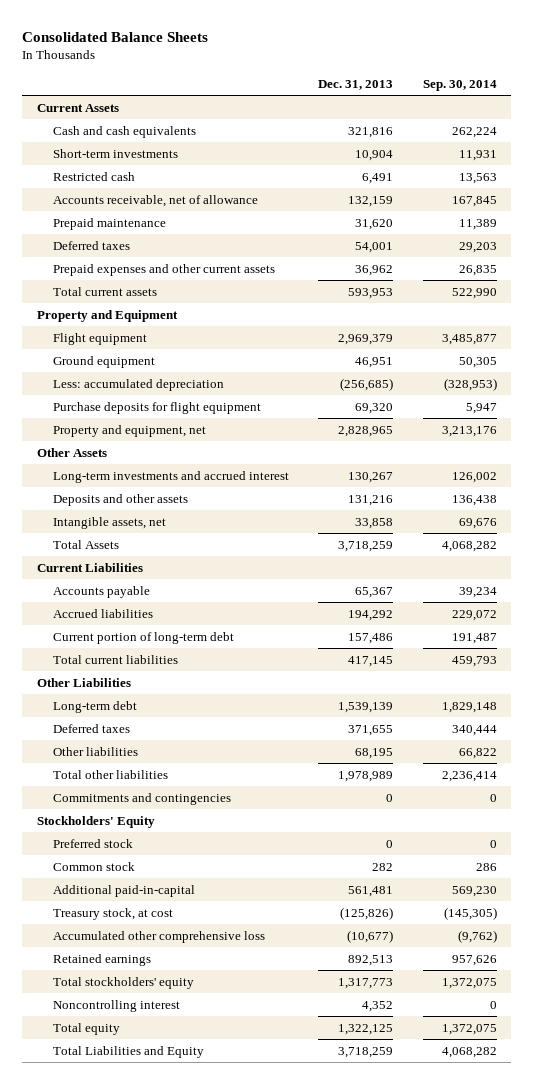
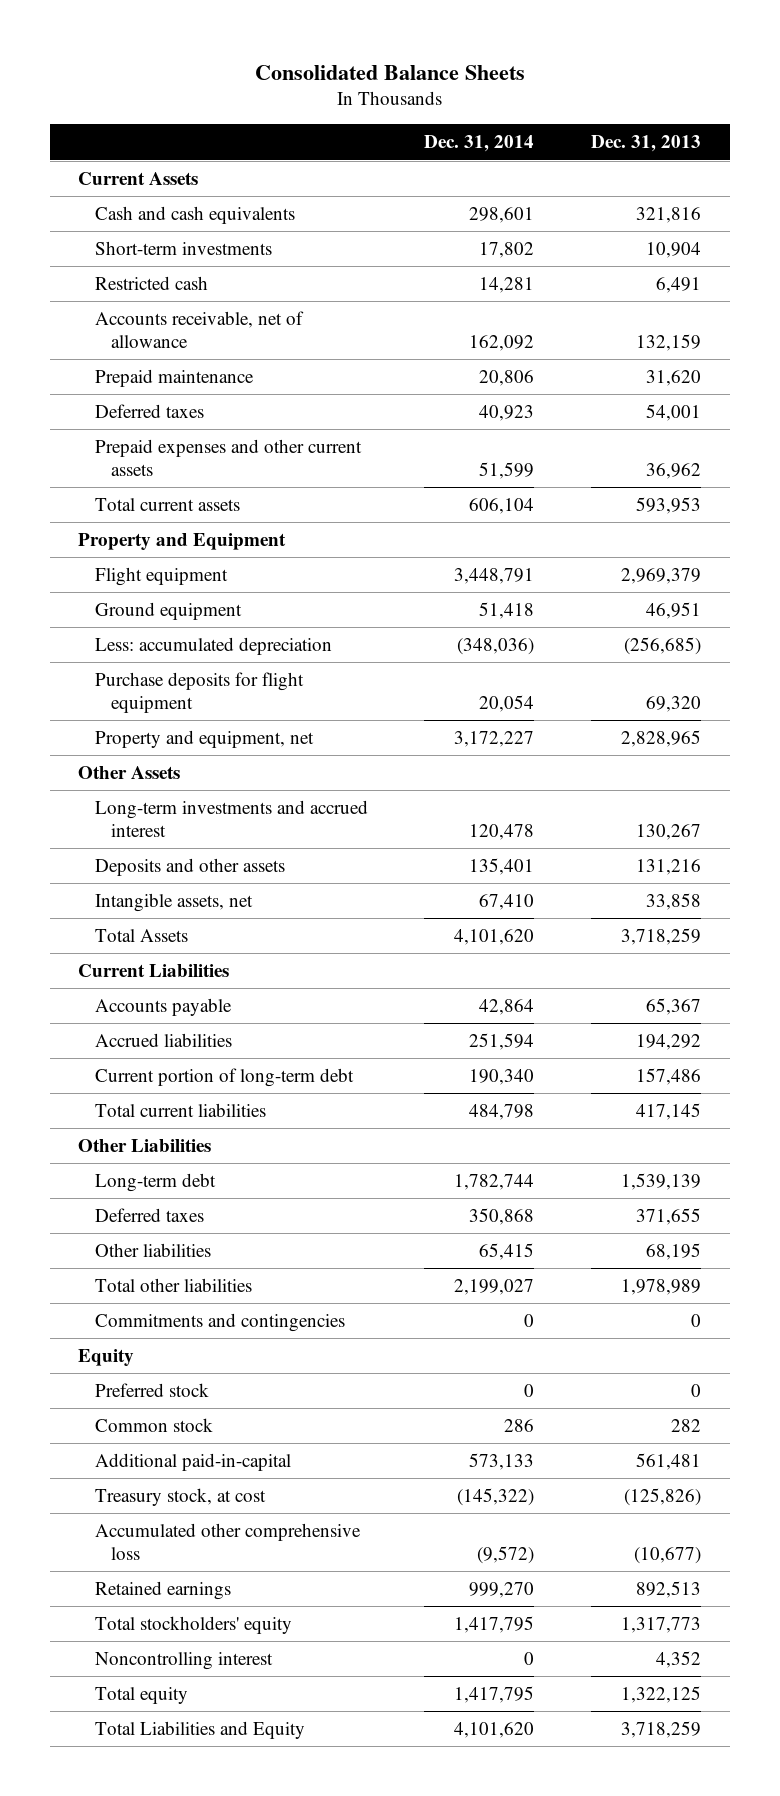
- | Dec. 31, 2013 | Sep. 30, 2014
+ | Dec. 31, 2014 | Dec. 31, 2013
- Stockholders' Equity
+ Equity

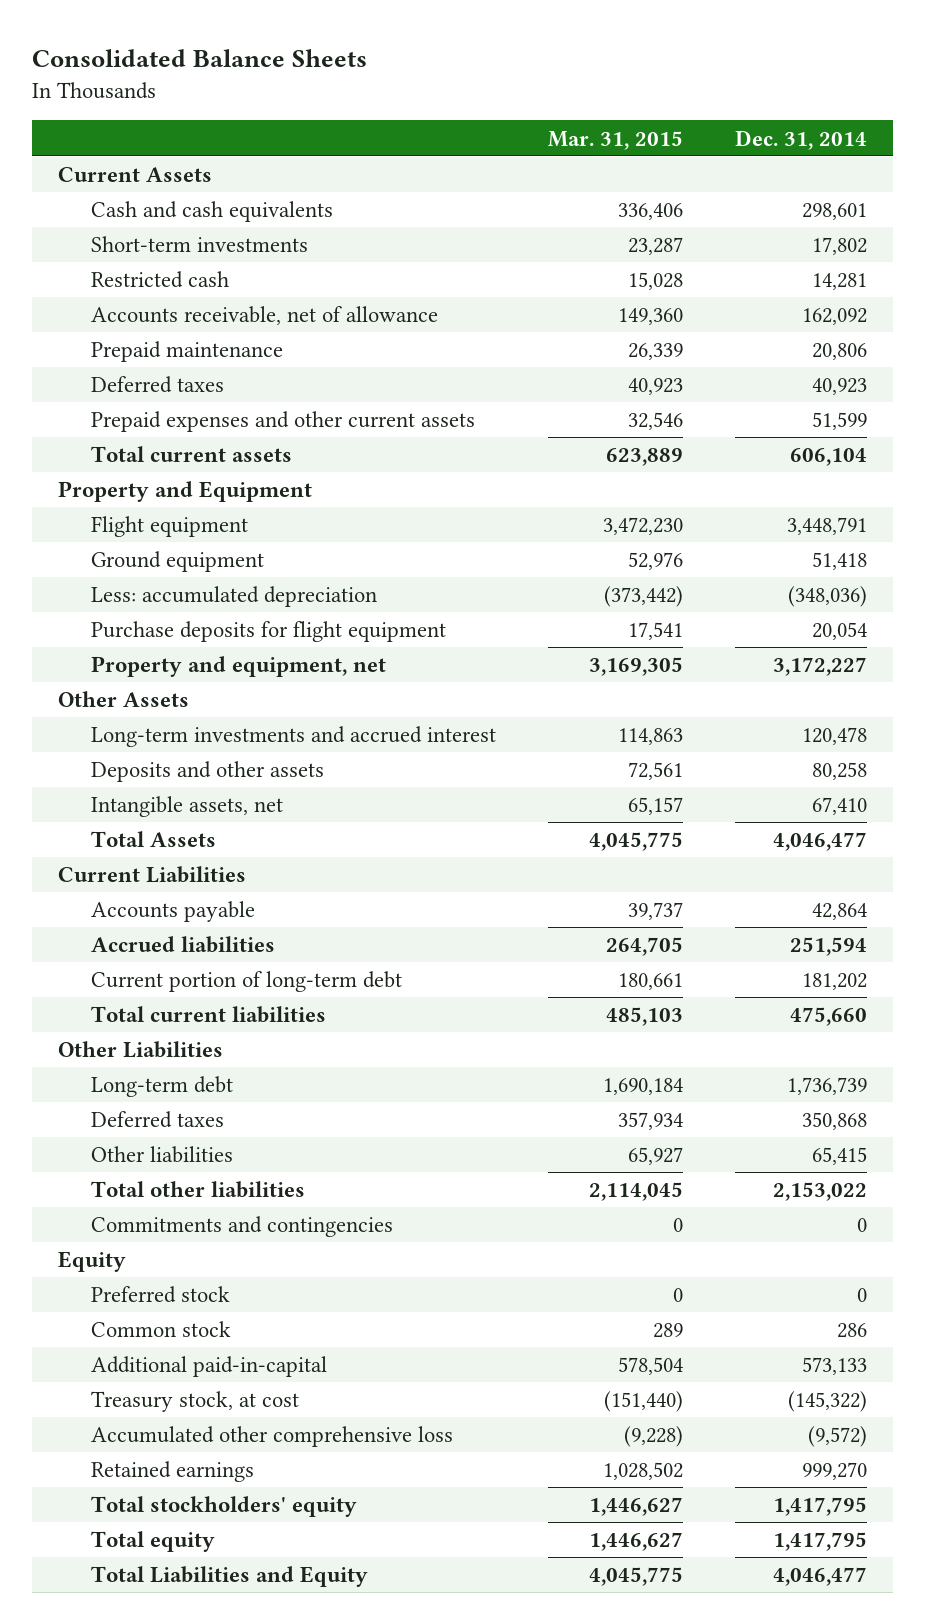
- | Dec. 31, 2014 | Dec. 31, 2013
+ | Mar. 31, 2015 | Dec. 31, 2014
- Deposits and other assets | 135,401 | 131,216
+ Deposits and other assets | 72,561 | 80,258
- Total Assets | 4,101,620 | 3,718,259
+ Total Assets | 4,045,775 | 4,046,477
- Current portion of long-term debt | 190,340 | 157,486
- Total current liabilities | 484,798 | 417,145
+ Current portion of long-term debt | 180,661 | 181,202
+ Total current liabilities | 485,103 | 475,660
- Long-term debt | 1,782,744 | 1,539,139
+ Long-term debt | 1,690,184 | 1,736,739
- Total other liabilities | 2,199,027 | 1,978,989
+ Total other liabilities | 2,114,045 | 2,153,022
- Noncontrolling interest | 0 | 4,352
- Total Liabilities and Equity | 4,101,620 | 3,718,259
+ Total Liabilities and Equity | 4,045,775 | 4,046,477

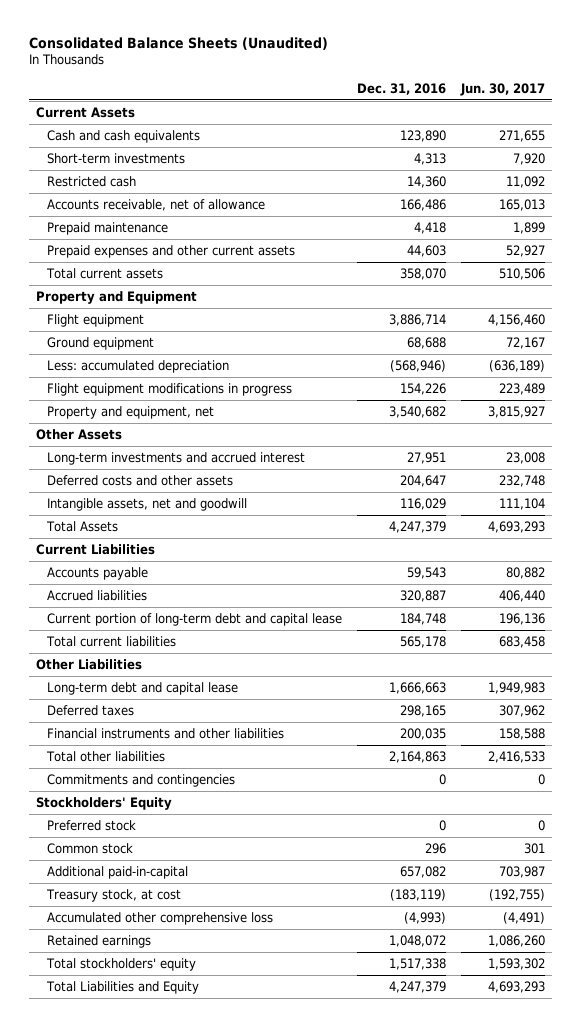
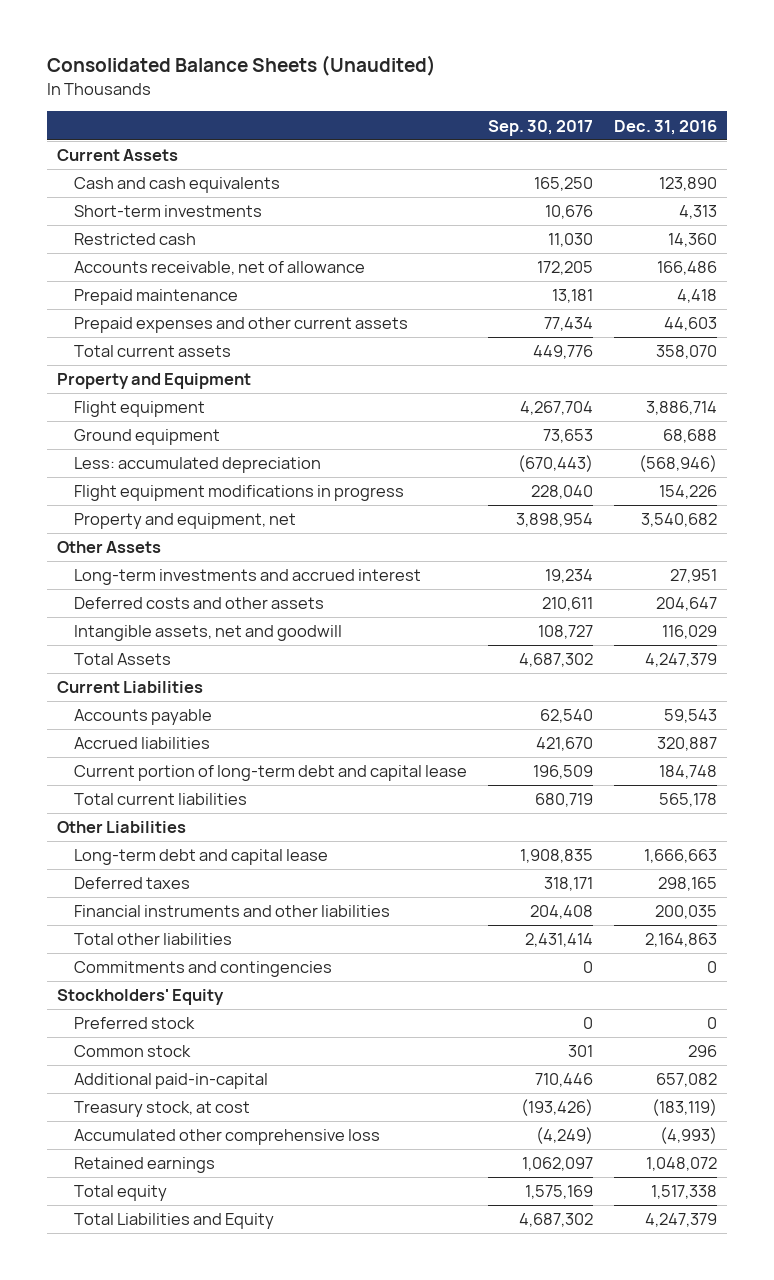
- | Dec. 31, 2016 | Jun. 30, 2017
+ | Sep. 30, 2017 | Dec. 31, 2016
- Total stockholders' equity | 1,517,338 | 1,593,302
+ Total equity | 1,575,169 | 1,517,338

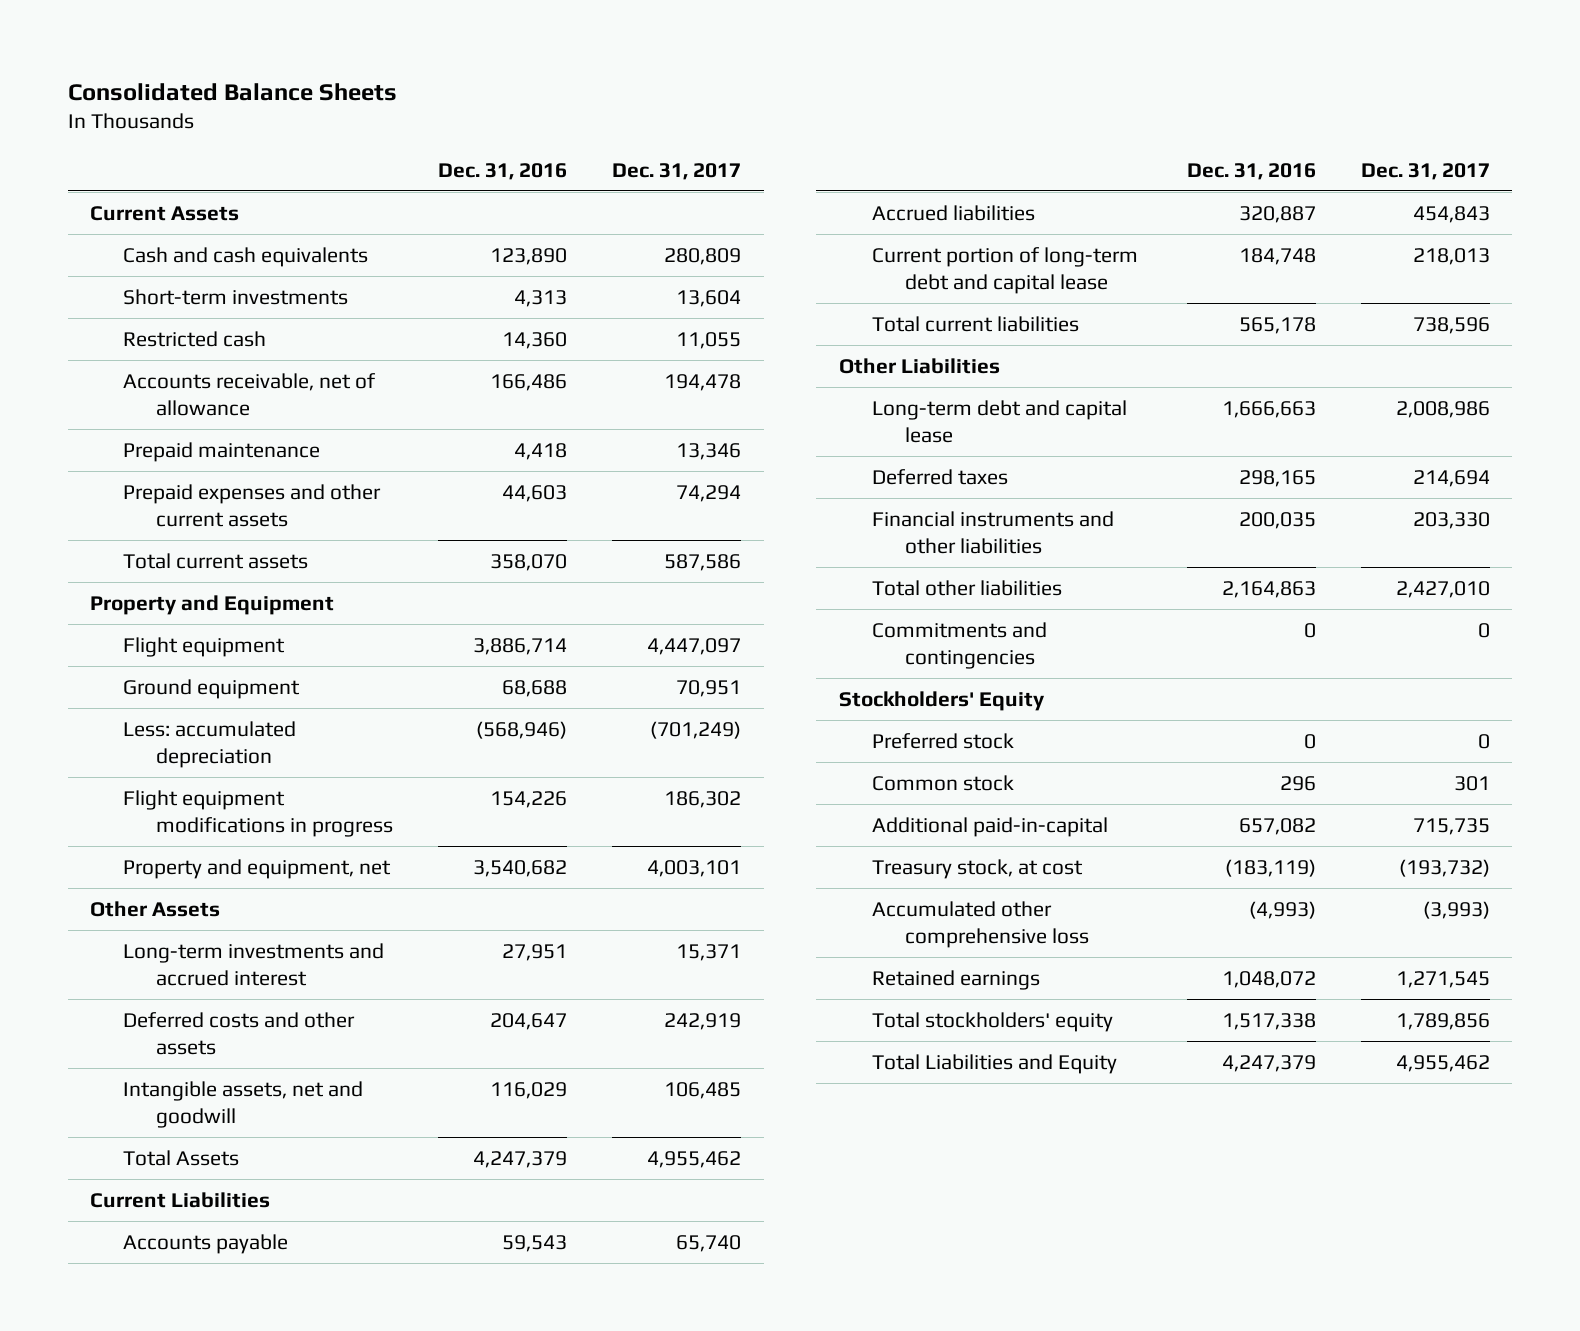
- Consolidated Balance Sheets (Unaudited)
+ Consolidated Balance Sheets
- | Sep. 30, 2017 | Dec. 31, 2016
+ | Dec. 31, 2016 | Dec. 31, 2017
- Total equity | 1,575,169 | 1,517,338
+ Total stockholders' equity | 1,517,338 | 1,789,856

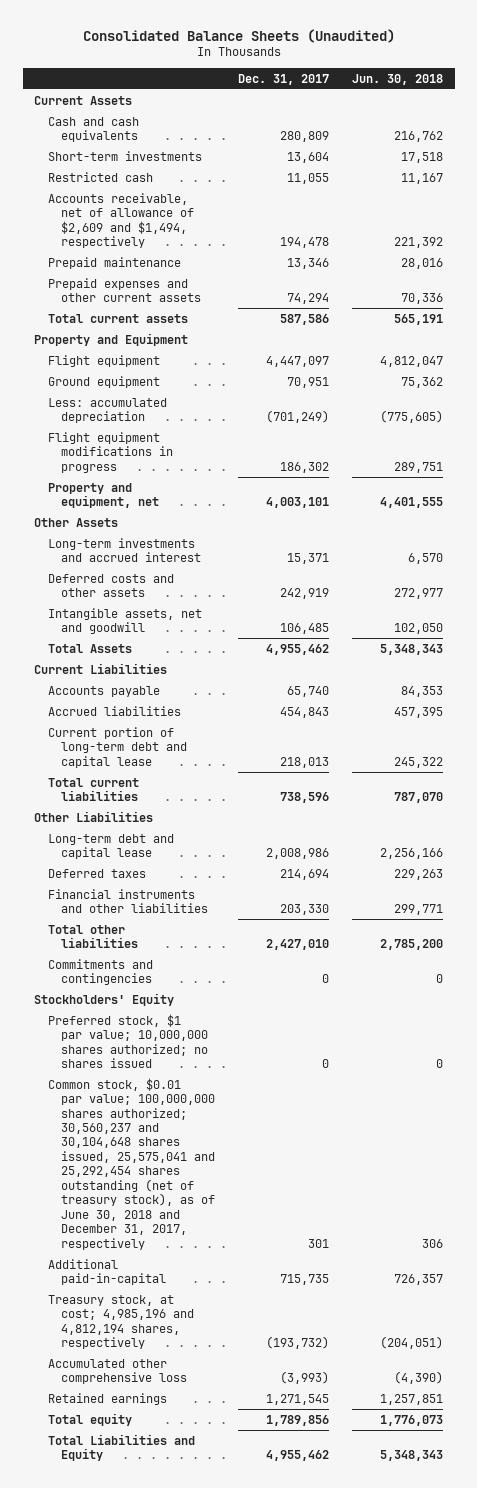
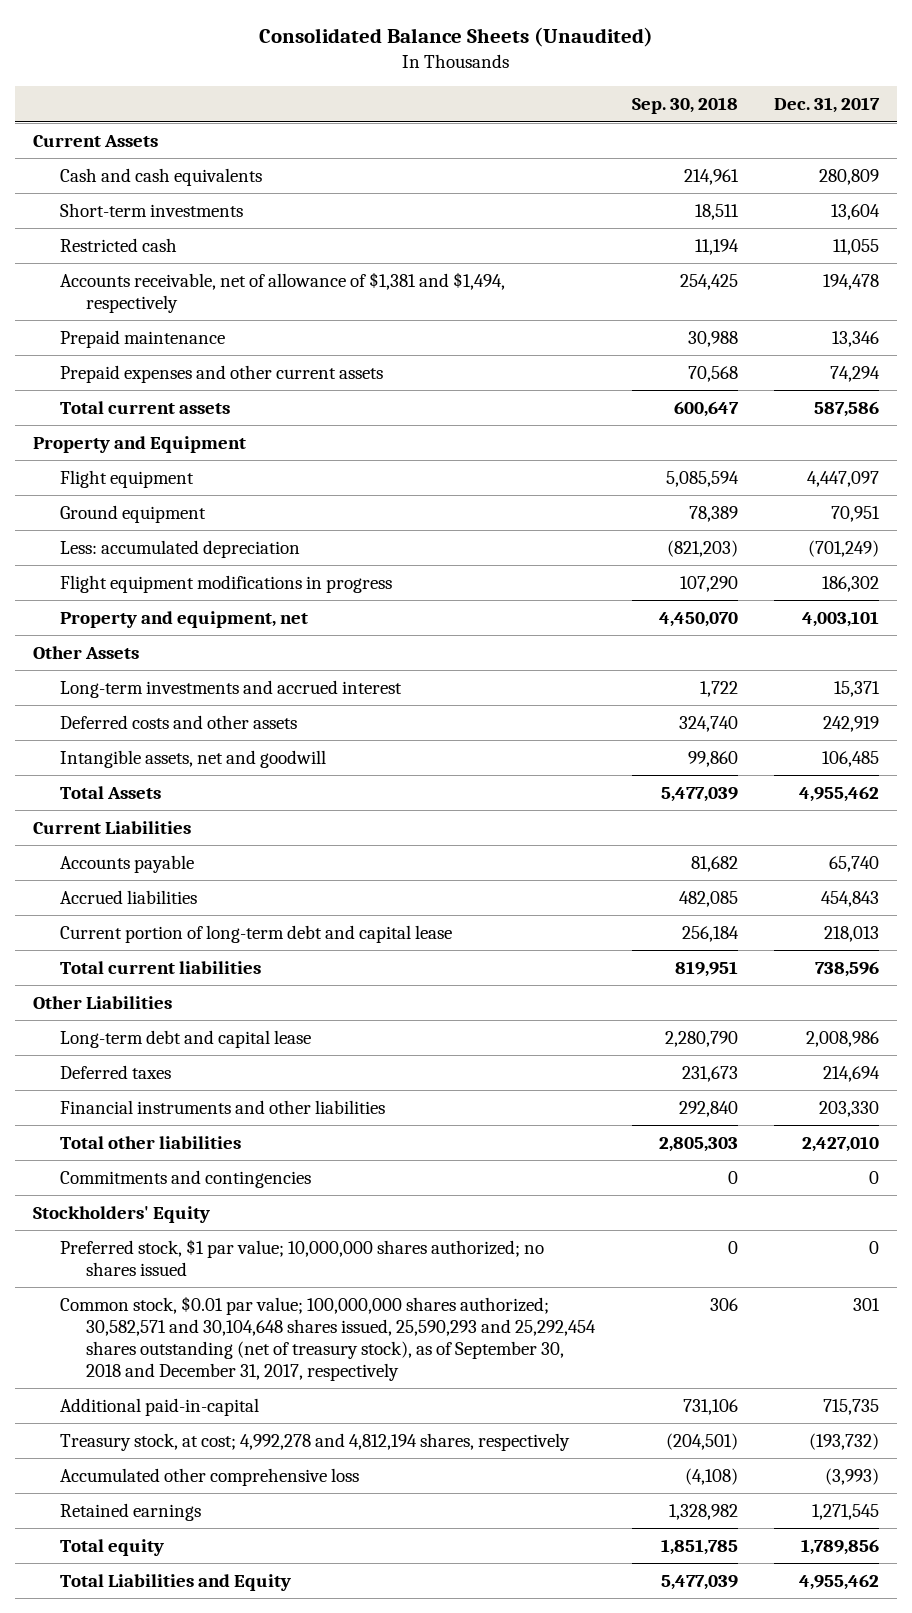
- | Dec. 31, 2017 | Jun. 30, 2018
+ | Sep. 30, 2018 | Dec. 31, 2017
- Accounts receivable, net of allowance of $2,609 and $1,494, respectively | 194,478 | 221,392
+ Accounts receivable, net of allowance of $1,381 and $1,494, respectively | 254,425 | 194,478
- Common stock, $0.01 par value; 100,000,000 shares authorized; 30,560,237 and 30,104,648 shares issued, 25,575,041 and 25,292,454 shares outstanding (net of treasury stock), as of June 30, 2018 and December 31, 2017, respectively | 301 | 306
+ Common stock, $0.01 par value; 100,000,000 shares authorized; 30,582,571 and 30,104,648 shares issued, 25,590,293 and 25,292,454 shares outstanding (net of treasury stock), as of September 30, 2018 and December 31, 2017, respectively | 306 | 301
- Treasury stock, at cost; 4,985,196 and 4,812,194 shares, respectively | (193,732) | (204,051)
+ Treasury stock, at cost; 4,992,278 and 4,812,194 shares, respectively | (204,501) | (193,732)

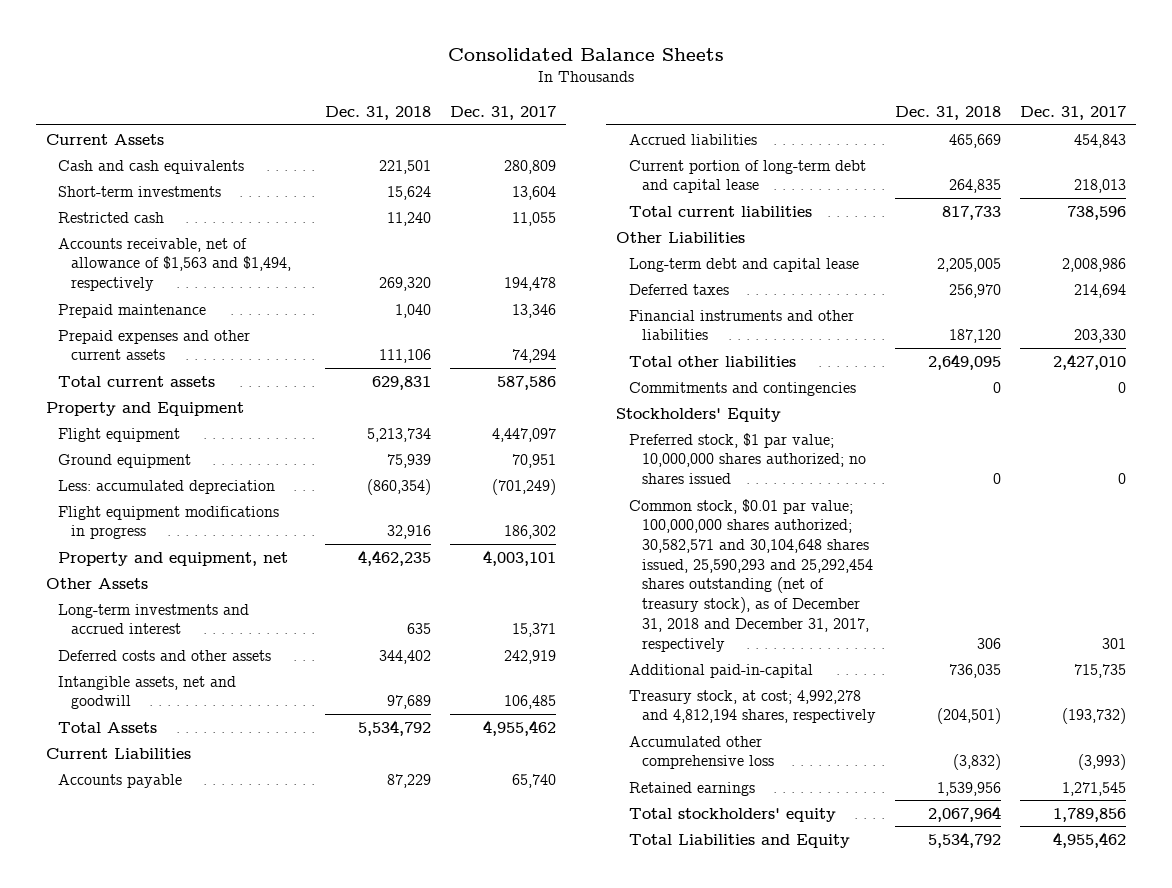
- Consolidated Balance Sheets (Unaudited)
+ Consolidated Balance Sheets
- | Sep. 30, 2018 | Dec. 31, 2017
+ | Dec. 31, 2018 | Dec. 31, 2017
- Accounts receivable, net of allowance of $1,381 and $1,494, respectively | 254,425 | 194,478
+ Accounts receivable, net of allowance of $1,563 and $1,494, respectively | 269,320 | 194,478
- Common stock, $0.01 par value; 100,000,000 shares authorized; 30,582,571 and 30,104,648 shares issued, 25,590,293 and 25,292,454 shares outstanding (net of treasury stock), as of September 30, 2018 and December 31, 2017, respectively | 306 | 301
+ Common stock, $0.01 par value; 100,000,000 shares authorized; 30,582,571 and 30,104,648 shares issued, 25,590,293 and 25,292,454 shares outstanding (net of treasury stock), as of December 31, 2018 and December 31, 2017, respectively | 306 | 301
- Total equity | 1,851,785 | 1,789,856
+ Total stockholders' equity | 2,067,964 | 1,789,856

